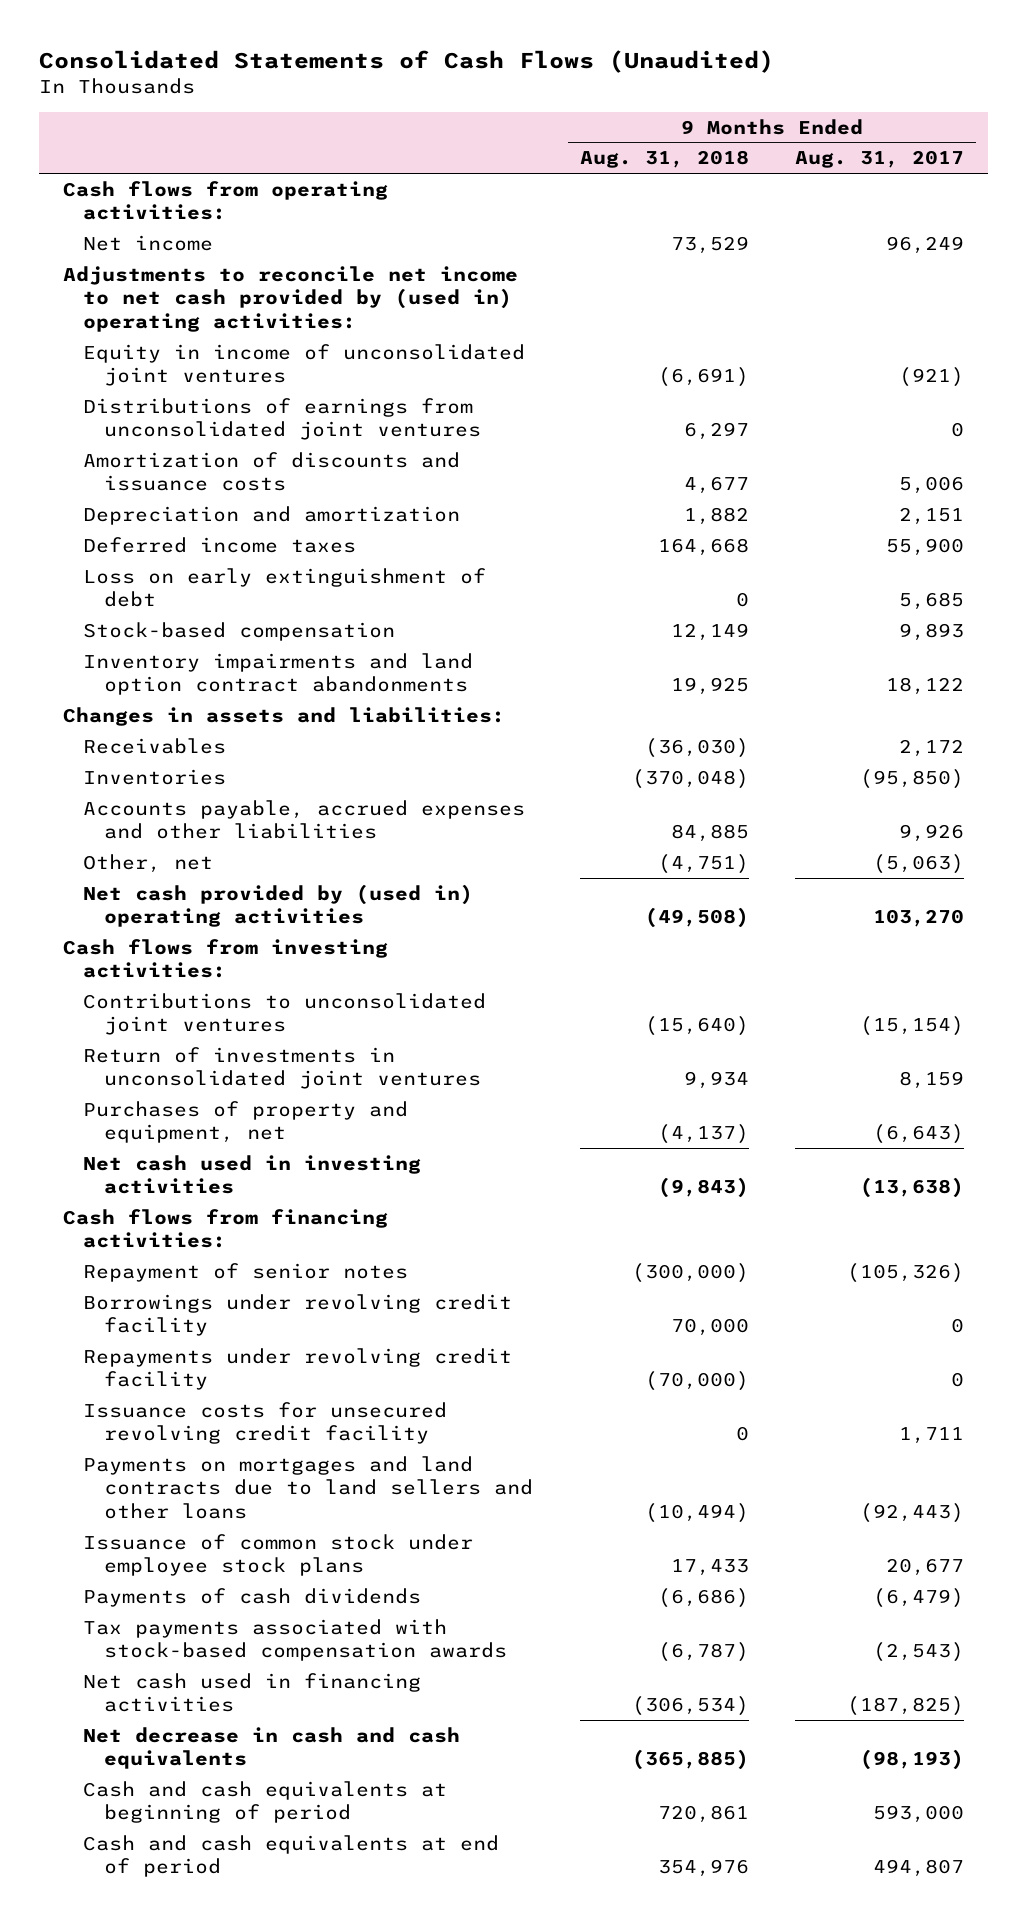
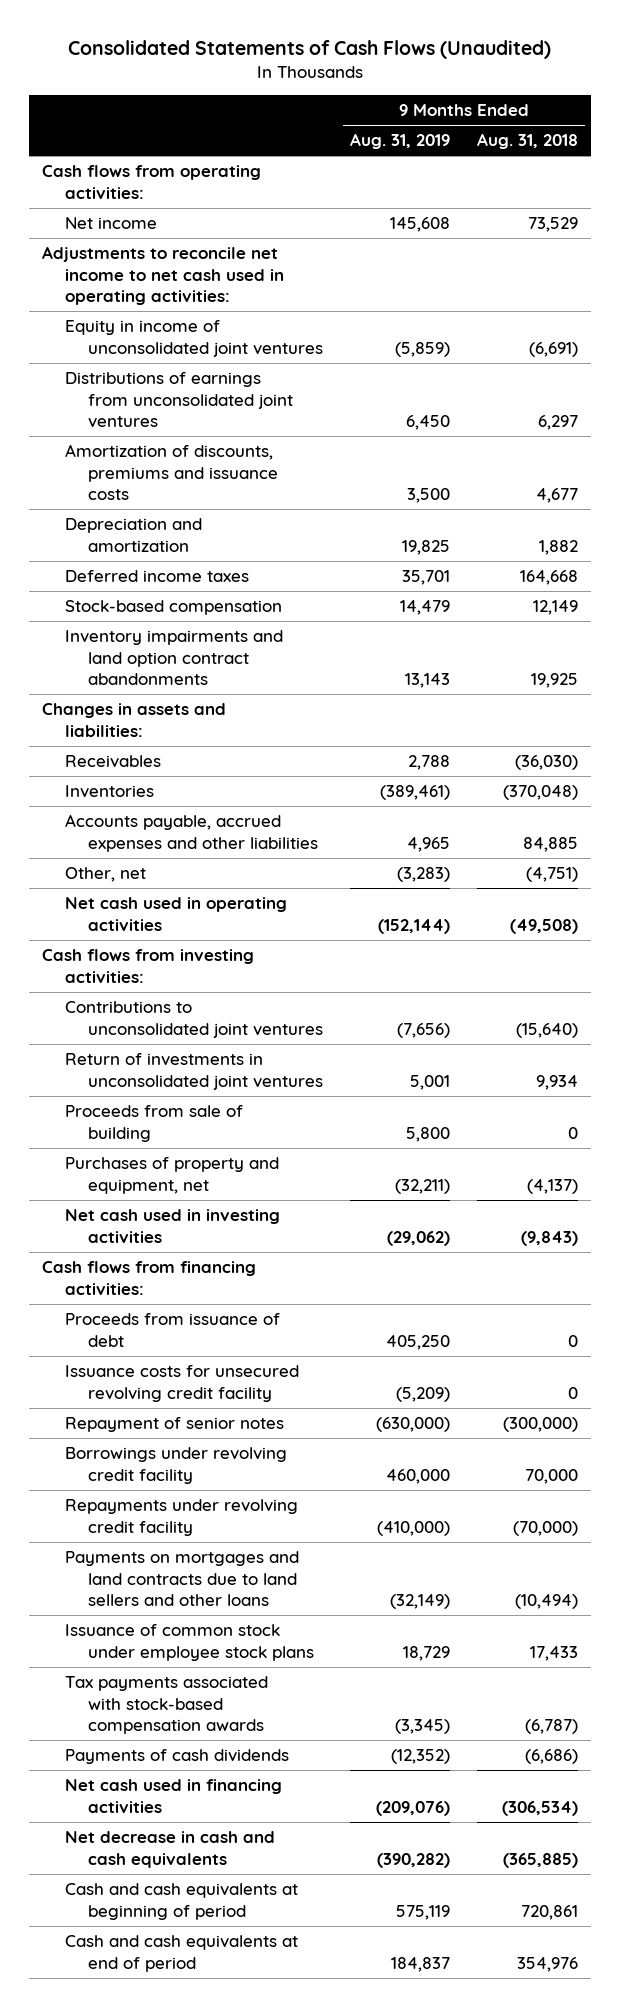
- | 9 Months Ended Aug. 31, 2018 | 9 Months Ended Aug. 31, 2017
+ | 9 Months Ended Aug. 31, 2019 | 9 Months Ended Aug. 31, 2018
- Adjustments to reconcile net income to net cash provided by (used in) operating activities:
+ Adjustments to reconcile net income to net cash used in operating activities:
- Amortization of discounts and issuance costs | 4,677 | 5,006
+ Amortization of discounts, premiums and issuance costs | 3,500 | 4,677
- Loss on early extinguishment of debt | 0 | 5,685
- Net cash provided by (used in) operating activities | (49,508) | 103,270
+ Net cash used in operating activities | (152,144) | (49,508)
+ Proceeds from sale of building | 5,800 | 0
+ Proceeds from issuance of debt | 405,250 | 0
moved up: Issuance costs for unsecured revolving credit facility | (5,209) | 0
moved down: Payments of cash dividends | (12,352) | (6,686)

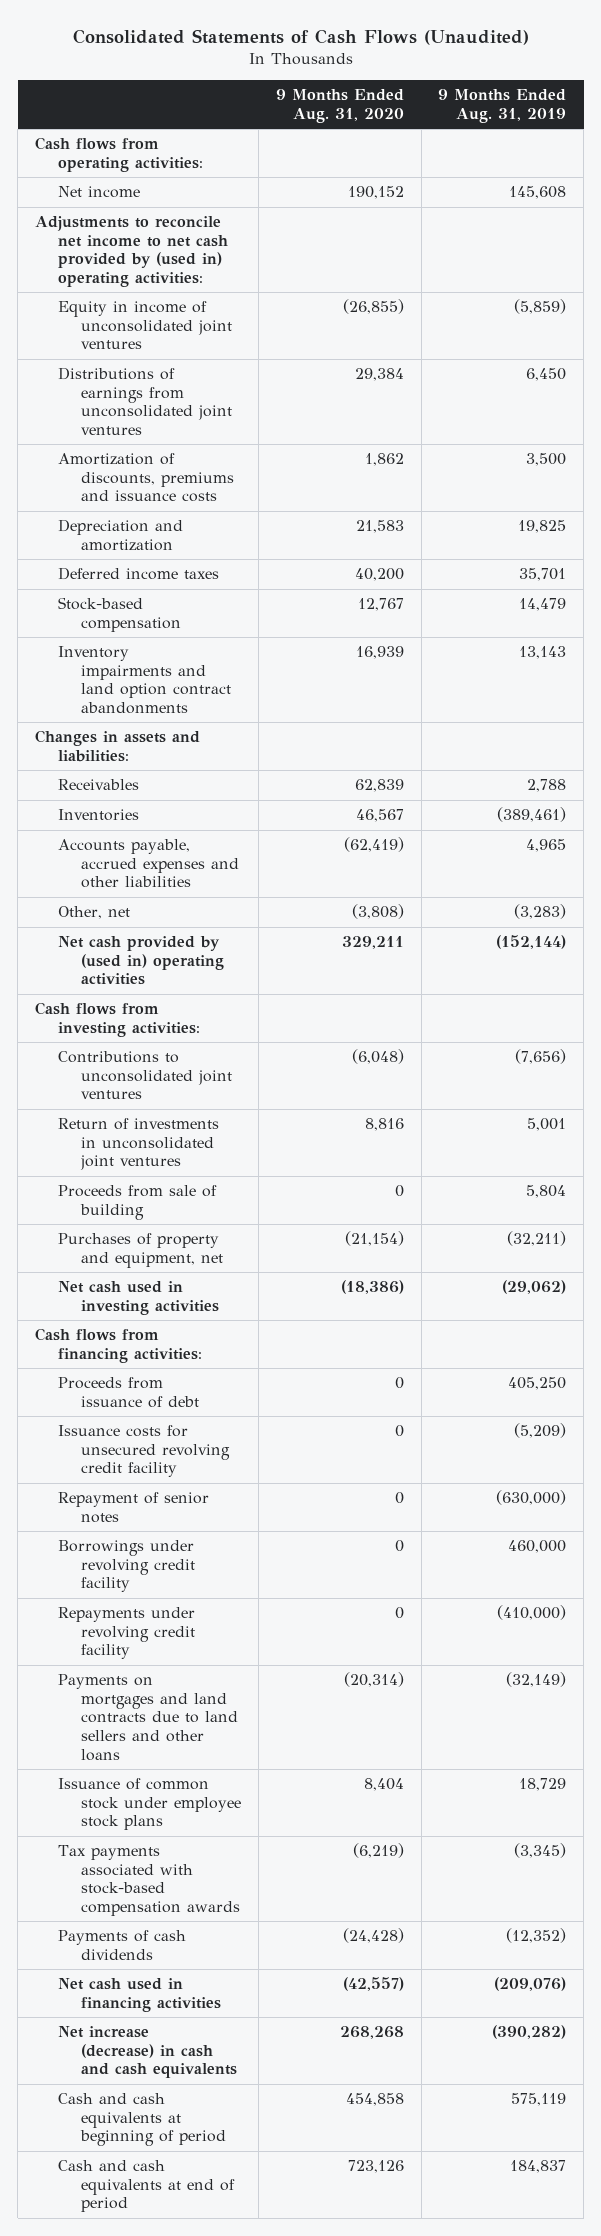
- | 9 Months Ended Aug. 31, 2019 | 9 Months Ended Aug. 31, 2018
+ | 9 Months Ended Aug. 31, 2020 | 9 Months Ended Aug. 31, 2019
- Adjustments to reconcile net income to net cash used in operating activities:
+ Adjustments to reconcile net income to net cash provided by (used in) operating activities:
- Net cash used in operating activities | (152,144) | (49,508)
+ Net cash provided by (used in) operating activities | 329,211 | (152,144)
- Proceeds from sale of building | 5,800 | 0
+ Proceeds from sale of building | 0 | 5,804
- Net decrease in cash and cash equivalents | (390,282) | (365,885)
+ Net increase (decrease) in cash and cash equivalents | 268,268 | (390,282)

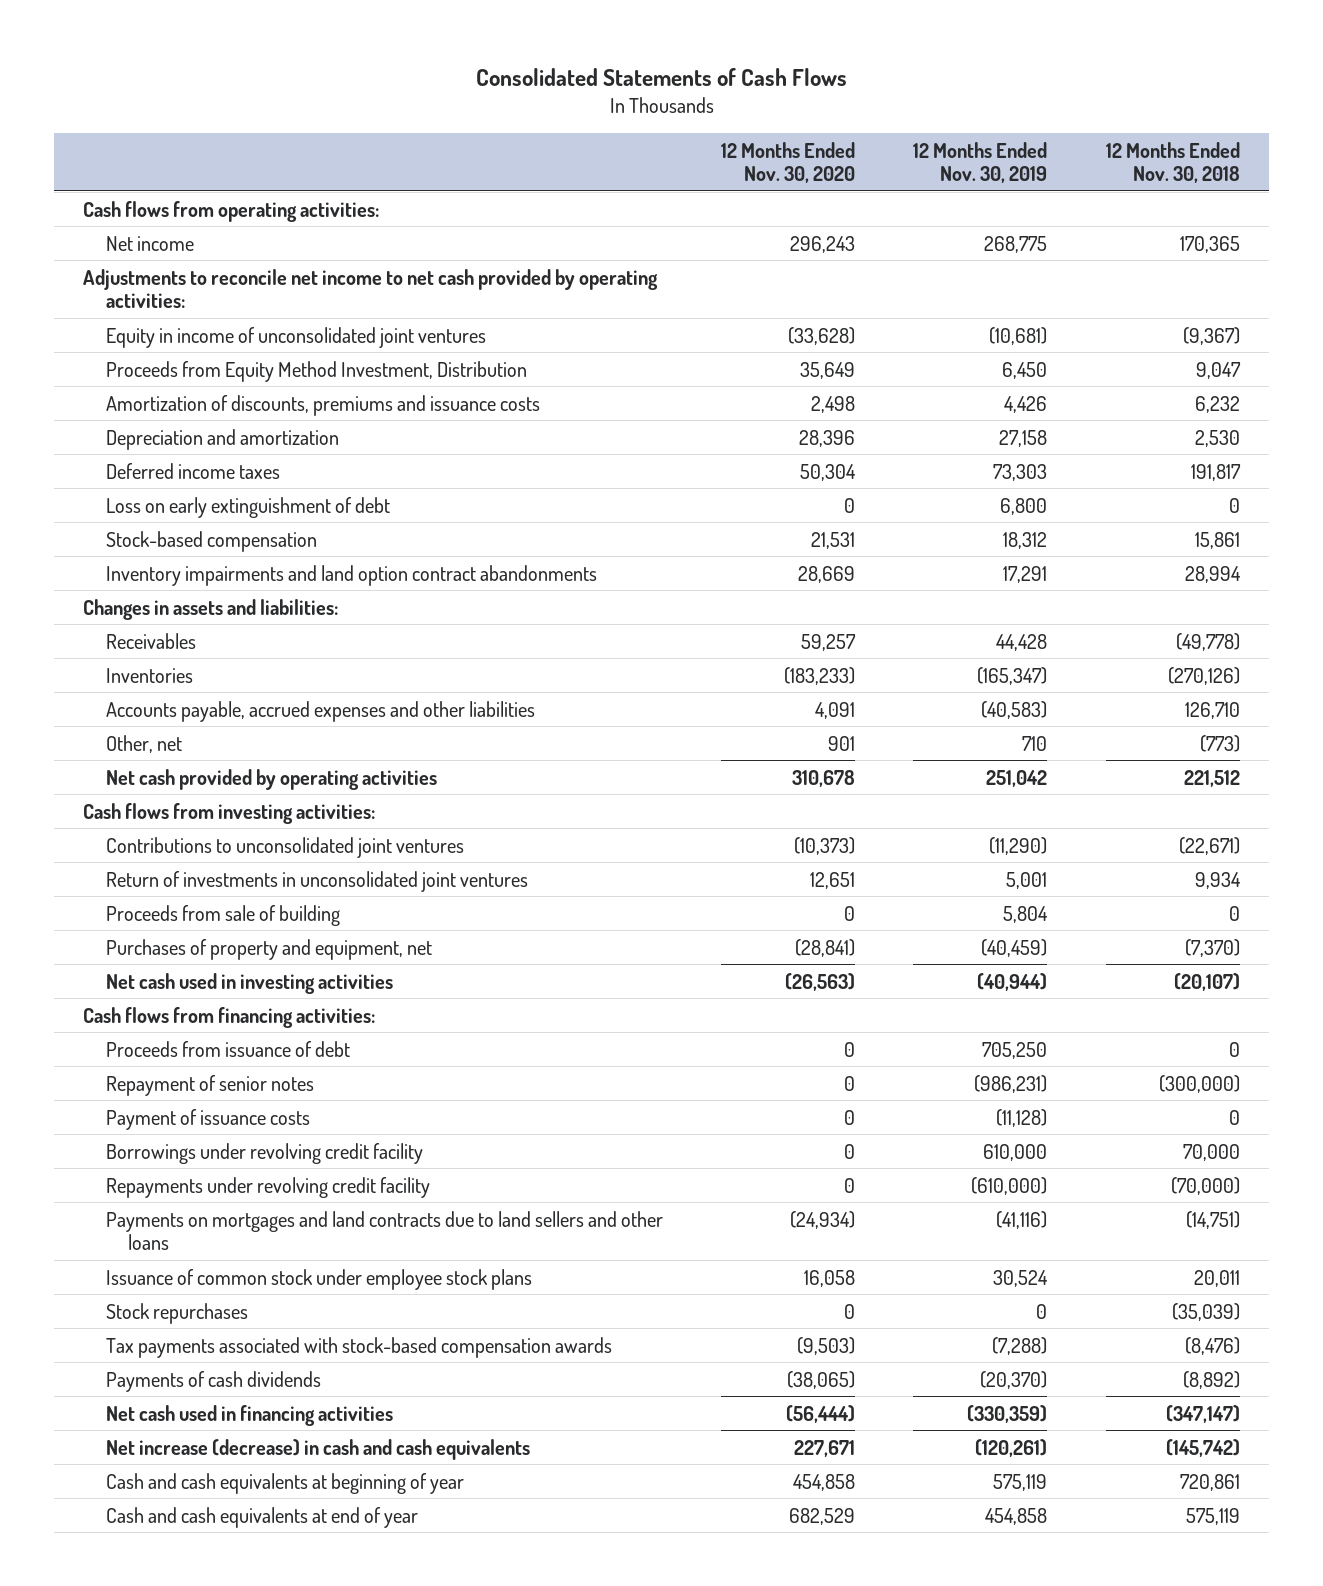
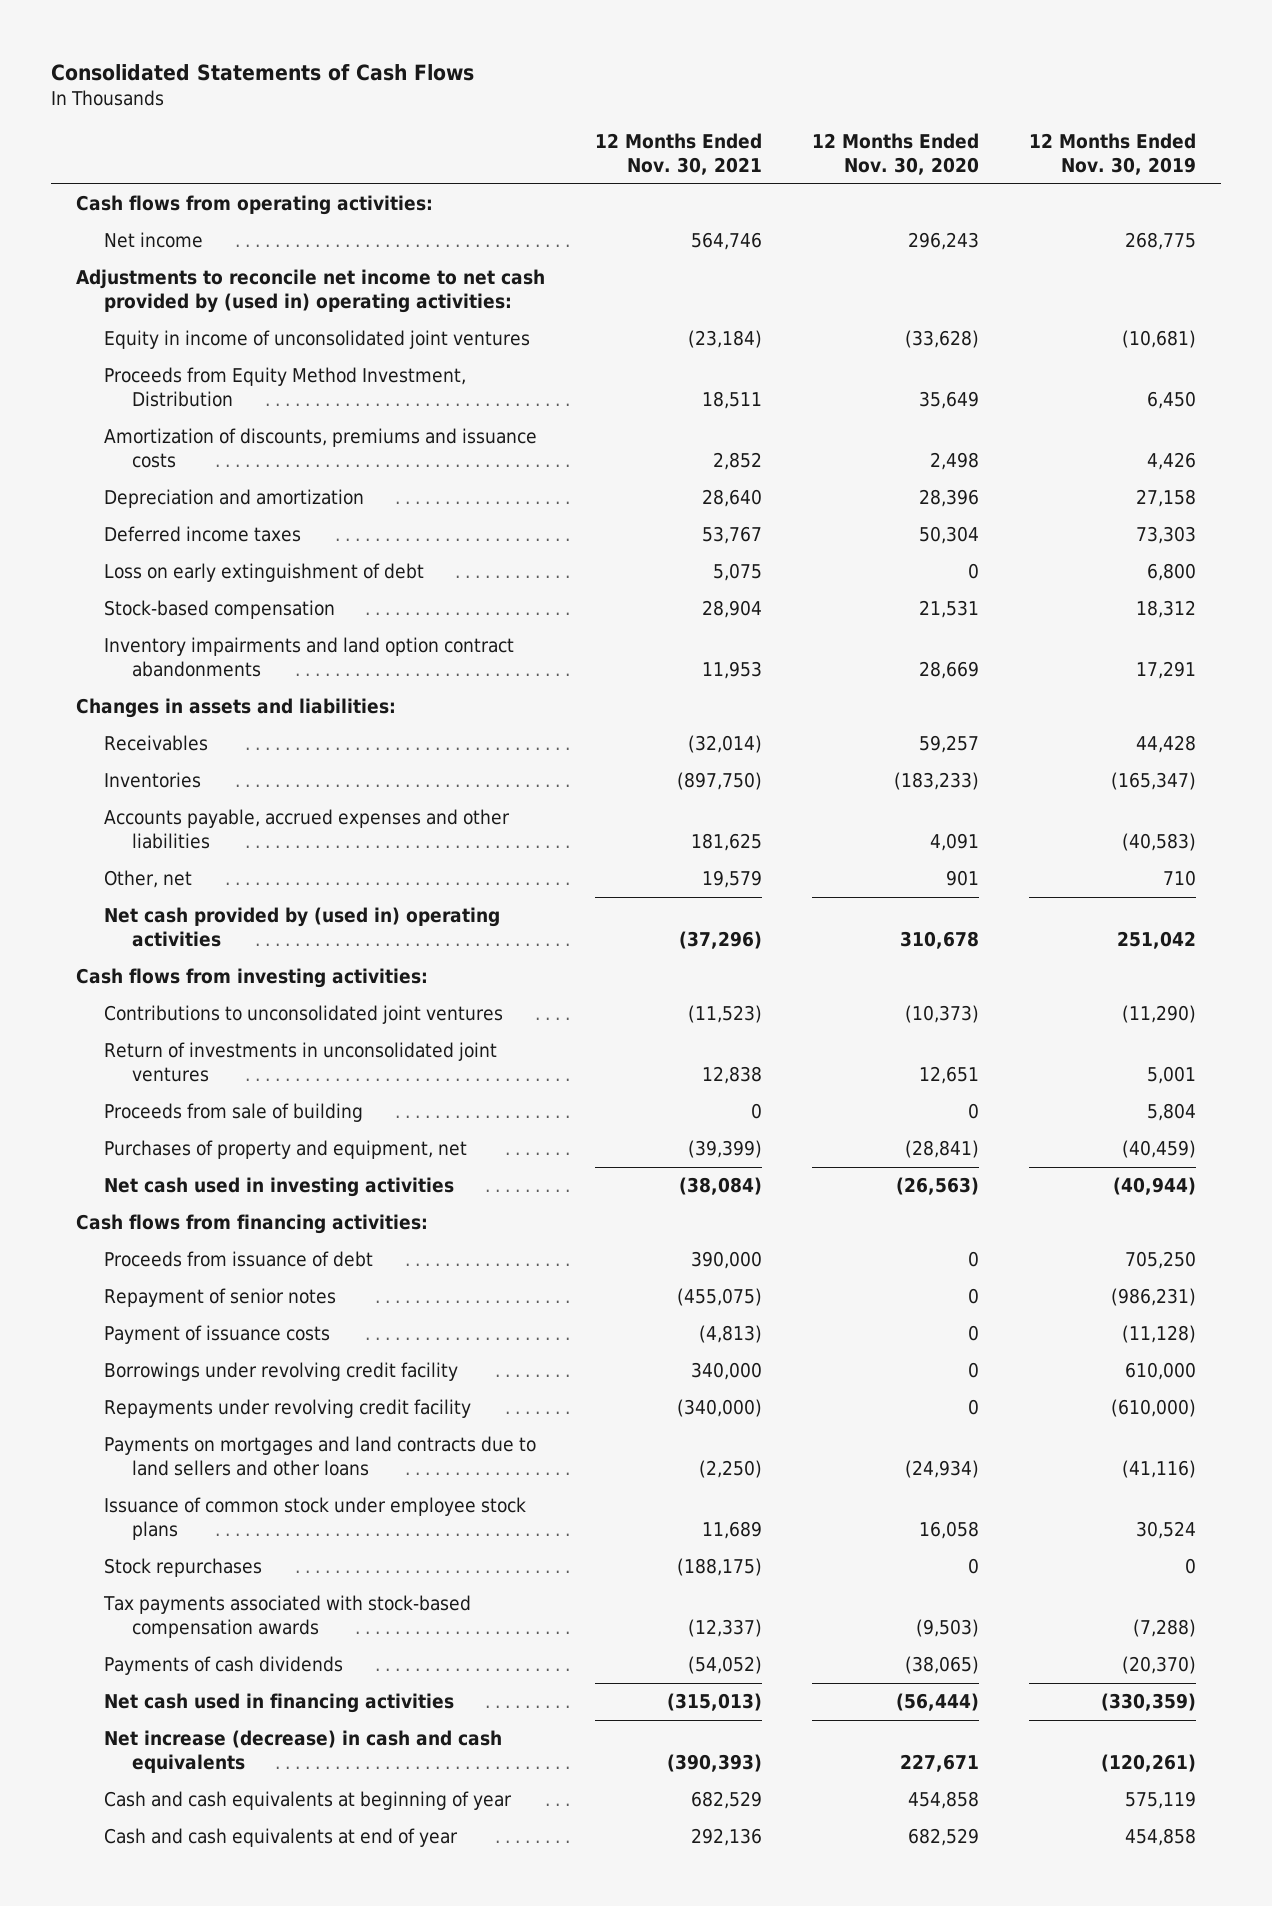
- | 12 Months Ended Nov. 30, 2020 | 12 Months Ended Nov. 30, 2019 | 12 Months Ended Nov. 30, 2018
+ | 12 Months Ended Nov. 30, 2021 | 12 Months Ended Nov. 30, 2020 | 12 Months Ended Nov. 30, 2019
- Adjustments to reconcile net income to net cash provided by operating activities:
+ Adjustments to reconcile net income to net cash provided by (used in) operating activities:
- Net cash provided by operating activities | 310,678 | 251,042 | 221,512
+ Net cash provided by (used in) operating activities | (37,296) | 310,678 | 251,042

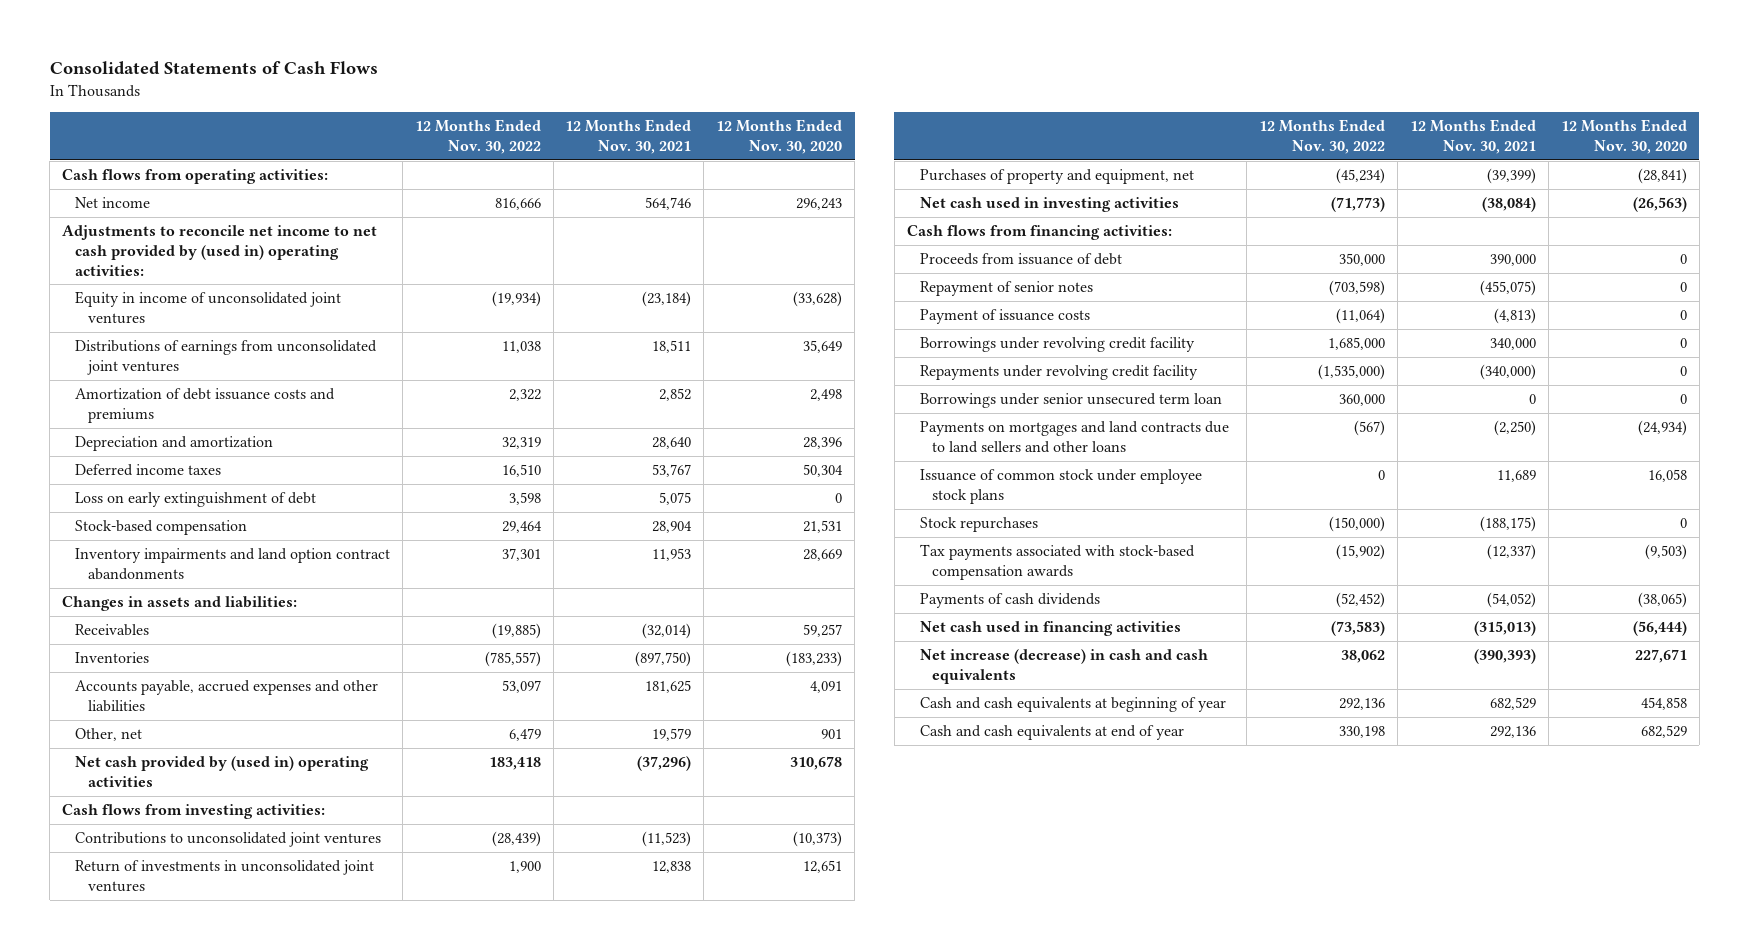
- | 12 Months Ended Nov. 30, 2021 | 12 Months Ended Nov. 30, 2020 | 12 Months Ended Nov. 30, 2019
+ | 12 Months Ended Nov. 30, 2022 | 12 Months Ended Nov. 30, 2021 | 12 Months Ended Nov. 30, 2020
- Proceeds from Equity Method Investment, Distribution | 18,511 | 35,649 | 6,450
- Amortization of discounts, premiums and issuance costs | 2,852 | 2,498 | 4,426
+ Distributions of earnings from unconsolidated joint ventures | 11,038 | 18,511 | 35,649
+ Amortization of debt issuance costs and premiums | 2,322 | 2,852 | 2,498
- Proceeds from sale of building | 0 | 0 | 5,804
+ Borrowings under senior unsecured term loan | 360,000 | 0 | 0

